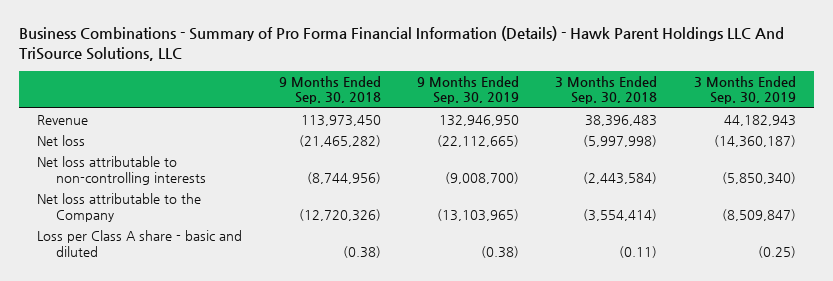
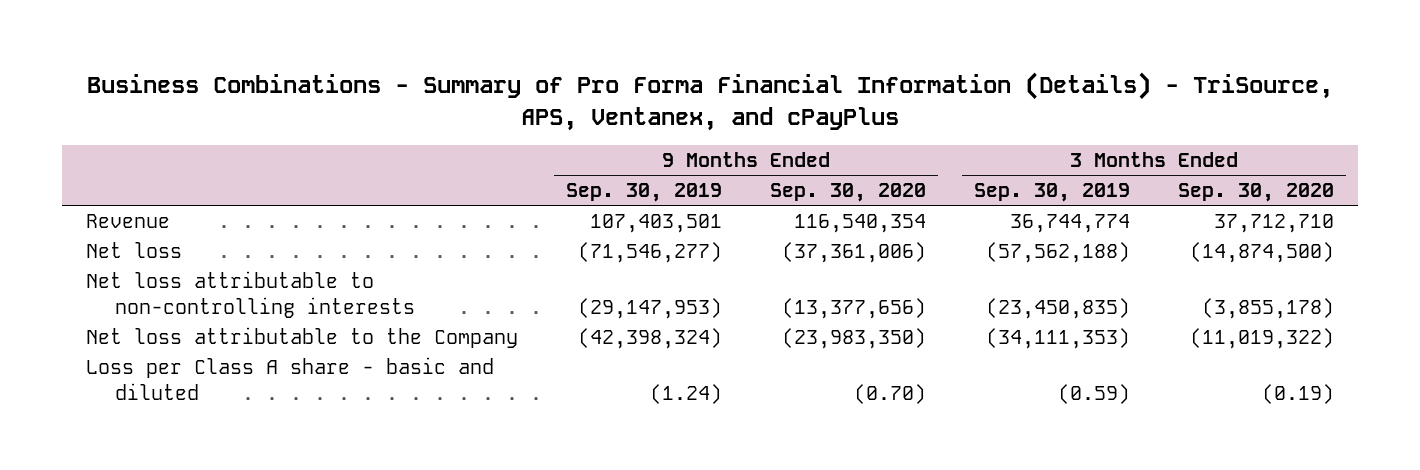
- Business Combinations - Summary of Pro Forma Financial Information (Details) - Hawk Parent Holdings LLC And TriSource Solutions, LLC
+ Business Combinations - Summary of Pro Forma Financial Information (Details) - TriSource, APS, Ventanex, and cPayPlus
- | 9 Months Ended Sep. 30, 2018 | 9 Months Ended Sep. 30, 2019 | 3 Months Ended Sep. 30, 2018 | 3 Months Ended Sep. 30, 2019
+ | 9 Months Ended Sep. 30, 2019 | 9 Months Ended Sep. 30, 2020 | 3 Months Ended Sep. 30, 2019 | 3 Months Ended Sep. 30, 2020
- Revenue | 113,973,450 | 132,946,950 | 38,396,483 | 44,182,943
- Net loss | (21,465,282) | (22,112,665) | (5,997,998) | (14,360,187)
- Net loss attributable to non-controlling interests | (8,744,956) | (9,008,700) | (2,443,584) | (5,850,340)
- Net loss attributable to the Company | (12,720,326) | (13,103,965) | (3,554,414) | (8,509,847)
- Loss per Class A share - basic and diluted | (0.38) | (0.38) | (0.11) | (0.25)
+ Revenue | 107,403,501 | 116,540,354 | 36,744,774 | 37,712,710
+ Net loss | (71,546,277) | (37,361,006) | (57,562,188) | (14,874,500)
+ Net loss attributable to non-controlling interests | (29,147,953) | (13,377,656) | (23,450,835) | (3,855,178)
+ Net loss attributable to the Company | (42,398,324) | (23,983,350) | (34,111,353) | (11,019,322)
+ Loss per Class A share - basic and diluted | (1.24) | (0.70) | (0.59) | (0.19)

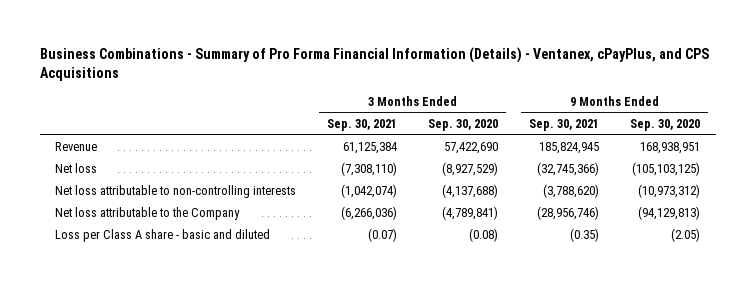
- Business Combinations - Summary of Pro Forma Financial Information (Details) - TriSource, APS, Ventanex, and cPayPlus
+ Business Combinations - Summary of Pro Forma Financial Information (Details) - Ventanex, cPayPlus, and CPS Acquisitions
- | 9 Months Ended Sep. 30, 2019 | 9 Months Ended Sep. 30, 2020 | 3 Months Ended Sep. 30, 2019 | 3 Months Ended Sep. 30, 2020
+ | 3 Months Ended Sep. 30, 2021 | 3 Months Ended Sep. 30, 2020 | 9 Months Ended Sep. 30, 2021 | 9 Months Ended Sep. 30, 2020
- Revenue | 107,403,501 | 116,540,354 | 36,744,774 | 37,712,710
- Net loss | (71,546,277) | (37,361,006) | (57,562,188) | (14,874,500)
- Net loss attributable to non-controlling interests | (29,147,953) | (13,377,656) | (23,450,835) | (3,855,178)
- Net loss attributable to the Company | (42,398,324) | (23,983,350) | (34,111,353) | (11,019,322)
- Loss per Class A share - basic and diluted | (1.24) | (0.70) | (0.59) | (0.19)
+ Revenue | 61,125,384 | 57,422,690 | 185,824,945 | 168,938,951
+ Net loss | (7,308,110) | (8,927,529) | (32,745,366) | (105,103,125)
+ Net loss attributable to non-controlling interests | (1,042,074) | (4,137,688) | (3,788,620) | (10,973,312)
+ Net loss attributable to the Company | (6,266,036) | (4,789,841) | (28,956,746) | (94,129,813)
+ Loss per Class A share - basic and diluted | (0.07) | (0.08) | (0.35) | (2.05)

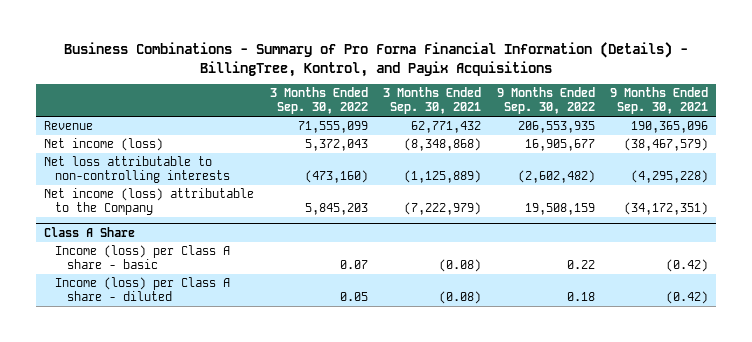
- Business Combinations - Summary of Pro Forma Financial Information (Details) - Ventanex, cPayPlus, and CPS Acquisitions
+ Business Combinations - Summary of Pro Forma Financial Information (Details) - BillingTree, Kontrol, and Payix Acquisitions
- | 3 Months Ended Sep. 30, 2021 | 3 Months Ended Sep. 30, 2020 | 9 Months Ended Sep. 30, 2021 | 9 Months Ended Sep. 30, 2020
+ | 3 Months Ended Sep. 30, 2022 | 3 Months Ended Sep. 30, 2021 | 9 Months Ended Sep. 30, 2022 | 9 Months Ended Sep. 30, 2021
- Revenue | 61,125,384 | 57,422,690 | 185,824,945 | 168,938,951
- Net loss | (7,308,110) | (8,927,529) | (32,745,366) | (105,103,125)
- Net loss attributable to non-controlling interests | (1,042,074) | (4,137,688) | (3,788,620) | (10,973,312)
- Net loss attributable to the Company | (6,266,036) | (4,789,841) | (28,956,746) | (94,129,813)
- Loss per Class A share - basic and diluted | (0.07) | (0.08) | (0.35) | (2.05)
+ Revenue | 71,555,099 | 62,771,432 | 206,553,935 | 190,365,096
+ Net income (loss) | 5,372,043 | (8,348,868) | 16,905,677 | (38,467,579)
+ Net loss attributable to non-controlling interests | (473,160) | (1,125,889) | (2,602,482) | (4,295,228)
+ Net income (loss) attributable to the Company | 5,845,203 | (7,222,979) | 19,508,159 | (34,172,351)
+ Class A Share
+ Income (loss) per Class A share - basic | 0.07 | (0.08) | 0.22 | (0.42)
+ Income (loss) per Class A share - diluted | 0.05 | (0.08) | 0.18 | (0.42)

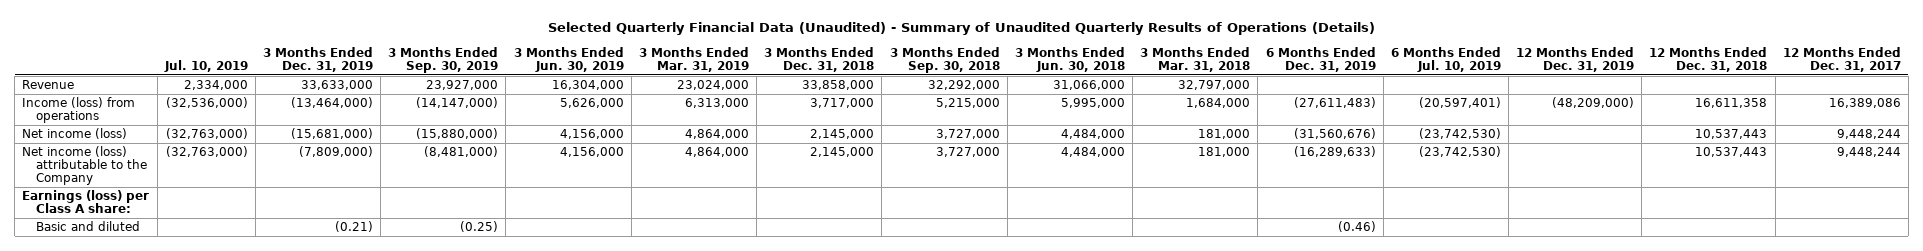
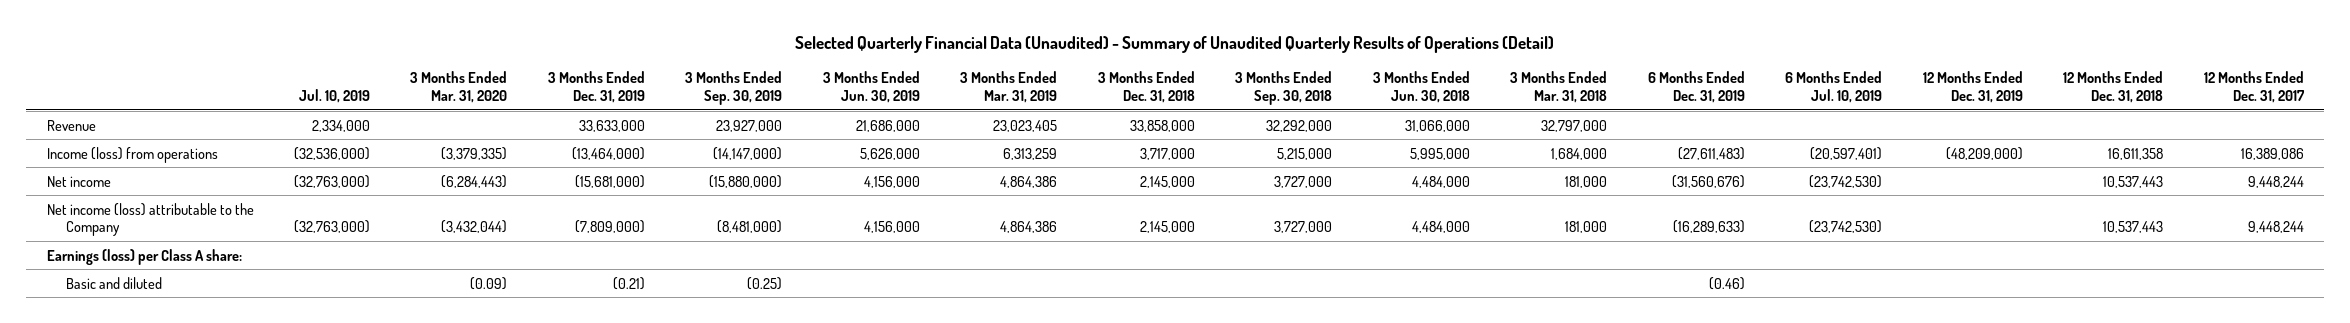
- Selected Quarterly Financial Data (Unaudited) - Summary of Unaudited Quarterly Results of Operations (Details)
+ Selected Quarterly Financial Data (Unaudited) - Summary of Unaudited Quarterly Results of Operations (Detail)
- | Jul. 10, 2019 | 3 Months Ended Dec. 31, 2019 | 3 Months Ended Sep. 30, 2019 | 3 Months Ended Jun. 30, 2019 | 3 Months Ended Mar. 31, 2019 | 3 Months Ended Dec. 31, 2018 | 3 Months Ended Sep. 30, 2018 | 3 Months Ended Jun. 30, 2018 | 3 Months Ended Mar. 31, 2018 | 6 Months Ended Dec. 31, 2019 | 6 Months Ended Jul. 10, 2019 | 12 Months Ended Dec. 31, 2019 | 12 Months Ended Dec. 31, 2018 | 12 Months Ended Dec. 31, 2017
+ | Jul. 10, 2019 | 3 Months Ended Mar. 31, 2020 | 3 Months Ended Dec. 31, 2019 | 3 Months Ended Sep. 30, 2019 | 3 Months Ended Jun. 30, 2019 | 3 Months Ended Mar. 31, 2019 | 3 Months Ended Dec. 31, 2018 | 3 Months Ended Sep. 30, 2018 | 3 Months Ended Jun. 30, 2018 | 3 Months Ended Mar. 31, 2018 | 6 Months Ended Dec. 31, 2019 | 6 Months Ended Jul. 10, 2019 | 12 Months Ended Dec. 31, 2019 | 12 Months Ended Dec. 31, 2018 | 12 Months Ended Dec. 31, 2017
- Revenue | 2,334,000 | 33,633,000 | 23,927,000 | 16,304,000 | 23,024,000 | 33,858,000 | 32,292,000 | 31,066,000 | 32,797,000 | | | | |
- Income (loss) from operations | (32,536,000) | (13,464,000) | (14,147,000) | 5,626,000 | 6,313,000 | 3,717,000 | 5,215,000 | 5,995,000 | 1,684,000 | (27,611,483) | (20,597,401) | (48,209,000) | 16,611,358 | 16,389,086
- Net income (loss) | (32,763,000) | (15,681,000) | (15,880,000) | 4,156,000 | 4,864,000 | 2,145,000 | 3,727,000 | 4,484,000 | 181,000 | (31,560,676) | (23,742,530) | | 10,537,443 | 9,448,244
- Net income (loss) attributable to the Company | (32,763,000) | (7,809,000) | (8,481,000) | 4,156,000 | 4,864,000 | 2,145,000 | 3,727,000 | 4,484,000 | 181,000 | (16,289,633) | (23,742,530) | | 10,537,443 | 9,448,244
+ Revenue | 2,334,000 | | 33,633,000 | 23,927,000 | 21,686,000 | 23,023,405 | 33,858,000 | 32,292,000 | 31,066,000 | 32,797,000 | | | | |
+ Income (loss) from operations | (32,536,000) | (3,379,335) | (13,464,000) | (14,147,000) | 5,626,000 | 6,313,259 | 3,717,000 | 5,215,000 | 5,995,000 | 1,684,000 | (27,611,483) | (20,597,401) | (48,209,000) | 16,611,358 | 16,389,086
+ Net income | (32,763,000) | (6,284,443) | (15,681,000) | (15,880,000) | 4,156,000 | 4,864,386 | 2,145,000 | 3,727,000 | 4,484,000 | 181,000 | (31,560,676) | (23,742,530) | | 10,537,443 | 9,448,244
+ Net income (loss) attributable to the Company | (32,763,000) | (3,432,044) | (7,809,000) | (8,481,000) | 4,156,000 | 4,864,386 | 2,145,000 | 3,727,000 | 4,484,000 | 181,000 | (16,289,633) | (23,742,530) | | 10,537,443 | 9,448,244

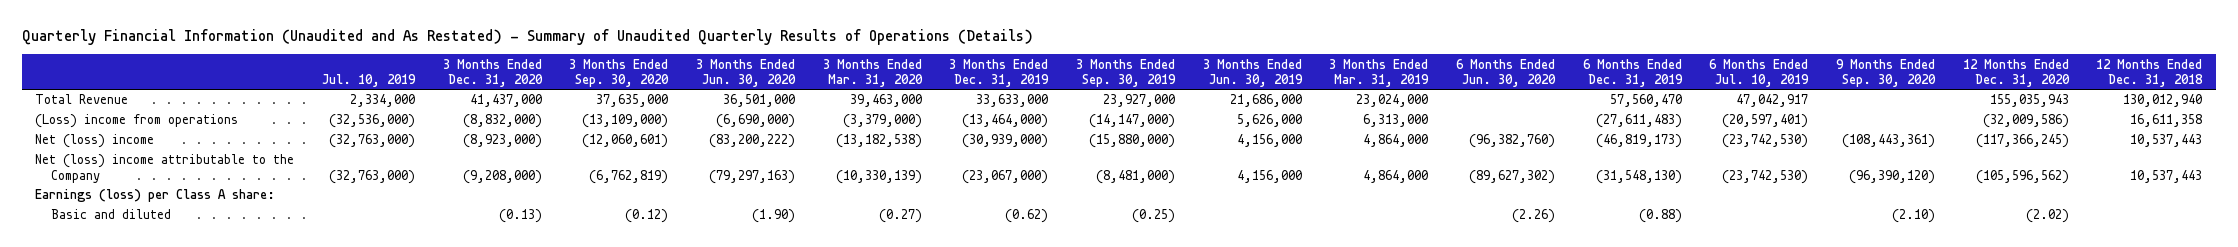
- Selected Quarterly Financial Data (Unaudited) - Summary of Unaudited Quarterly Results of Operations (Detail)
+ Quarterly Financial Information (Unaudited and As Restated) - Summary of Unaudited Quarterly Results of Operations (Details)
- | Jul. 10, 2019 | 3 Months Ended Mar. 31, 2020 | 3 Months Ended Dec. 31, 2019 | 3 Months Ended Sep. 30, 2019 | 3 Months Ended Jun. 30, 2019 | 3 Months Ended Mar. 31, 2019 | 3 Months Ended Dec. 31, 2018 | 3 Months Ended Sep. 30, 2018 | 3 Months Ended Jun. 30, 2018 | 3 Months Ended Mar. 31, 2018 | 6 Months Ended Dec. 31, 2019 | 6 Months Ended Jul. 10, 2019 | 12 Months Ended Dec. 31, 2019 | 12 Months Ended Dec. 31, 2018 | 12 Months Ended Dec. 31, 2017
+ | Jul. 10, 2019 | 3 Months Ended Dec. 31, 2020 | 3 Months Ended Sep. 30, 2020 | 3 Months Ended Jun. 30, 2020 | 3 Months Ended Mar. 31, 2020 | 3 Months Ended Dec. 31, 2019 | 3 Months Ended Sep. 30, 2019 | 3 Months Ended Jun. 30, 2019 | 3 Months Ended Mar. 31, 2019 | 6 Months Ended Jun. 30, 2020 | 6 Months Ended Dec. 31, 2019 | 6 Months Ended Jul. 10, 2019 | 9 Months Ended Sep. 30, 2020 | 12 Months Ended Dec. 31, 2020 | 12 Months Ended Dec. 31, 2018
- Revenue | 2,334,000 | | 33,633,000 | 23,927,000 | 21,686,000 | 23,023,405 | 33,858,000 | 32,292,000 | 31,066,000 | 32,797,000 | | | | |
- Income (loss) from operations | (32,536,000) | (3,379,335) | (13,464,000) | (14,147,000) | 5,626,000 | 6,313,259 | 3,717,000 | 5,215,000 | 5,995,000 | 1,684,000 | (27,611,483) | (20,597,401) | (48,209,000) | 16,611,358 | 16,389,086
- Net income | (32,763,000) | (6,284,443) | (15,681,000) | (15,880,000) | 4,156,000 | 4,864,386 | 2,145,000 | 3,727,000 | 4,484,000 | 181,000 | (31,560,676) | (23,742,530) | | 10,537,443 | 9,448,244
- Net income (loss) attributable to the Company | (32,763,000) | (3,432,044) | (7,809,000) | (8,481,000) | 4,156,000 | 4,864,386 | 2,145,000 | 3,727,000 | 4,484,000 | 181,000 | (16,289,633) | (23,742,530) | | 10,537,443 | 9,448,244
+ Total Revenue | 2,334,000 | 41,437,000 | 37,635,000 | 36,501,000 | 39,463,000 | 33,633,000 | 23,927,000 | 21,686,000 | 23,024,000 | | 57,560,470 | 47,042,917 | | 155,035,943 | 130,012,940
+ (Loss) income from operations | (32,536,000) | (8,832,000) | (13,109,000) | (6,690,000) | (3,379,000) | (13,464,000) | (14,147,000) | 5,626,000 | 6,313,000 | | (27,611,483) | (20,597,401) | | (32,009,586) | 16,611,358
+ Net (loss) income | (32,763,000) | (8,923,000) | (12,060,601) | (83,200,222) | (13,182,538) | (30,939,000) | (15,880,000) | 4,156,000 | 4,864,000 | (96,382,760) | (46,819,173) | (23,742,530) | (108,443,361) | (117,366,245) | 10,537,443
+ Net (loss) income attributable to the Company | (32,763,000) | (9,208,000) | (6,762,819) | (79,297,163) | (10,330,139) | (23,067,000) | (8,481,000) | 4,156,000 | 4,864,000 | (89,627,302) | (31,548,130) | (23,742,530) | (96,390,120) | (105,596,562) | 10,537,443
- Basic and diluted | | (0.09) | (0.21) | (0.25) | | | | | | | (0.46) | | | |
+ Basic and diluted | | (0.13) | (0.12) | (1.90) | (0.27) | (0.62) | (0.25) | | | (2.26) | (0.88) | | (2.10) | (2.02) |

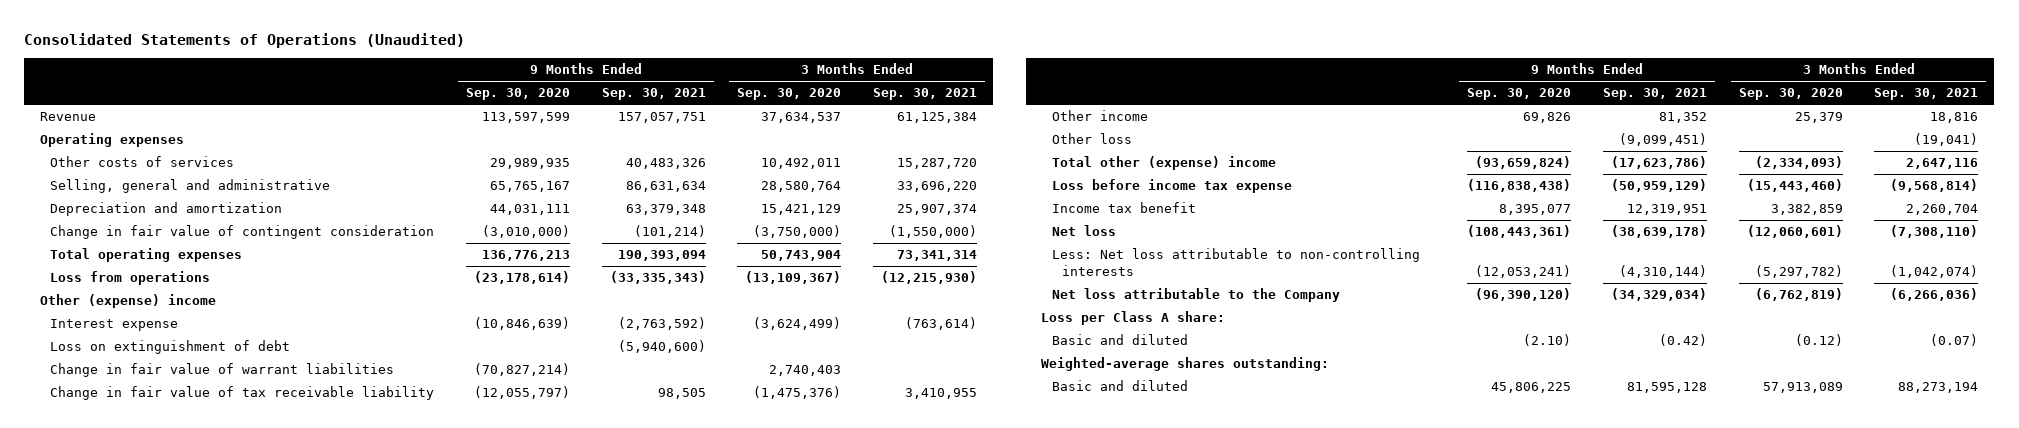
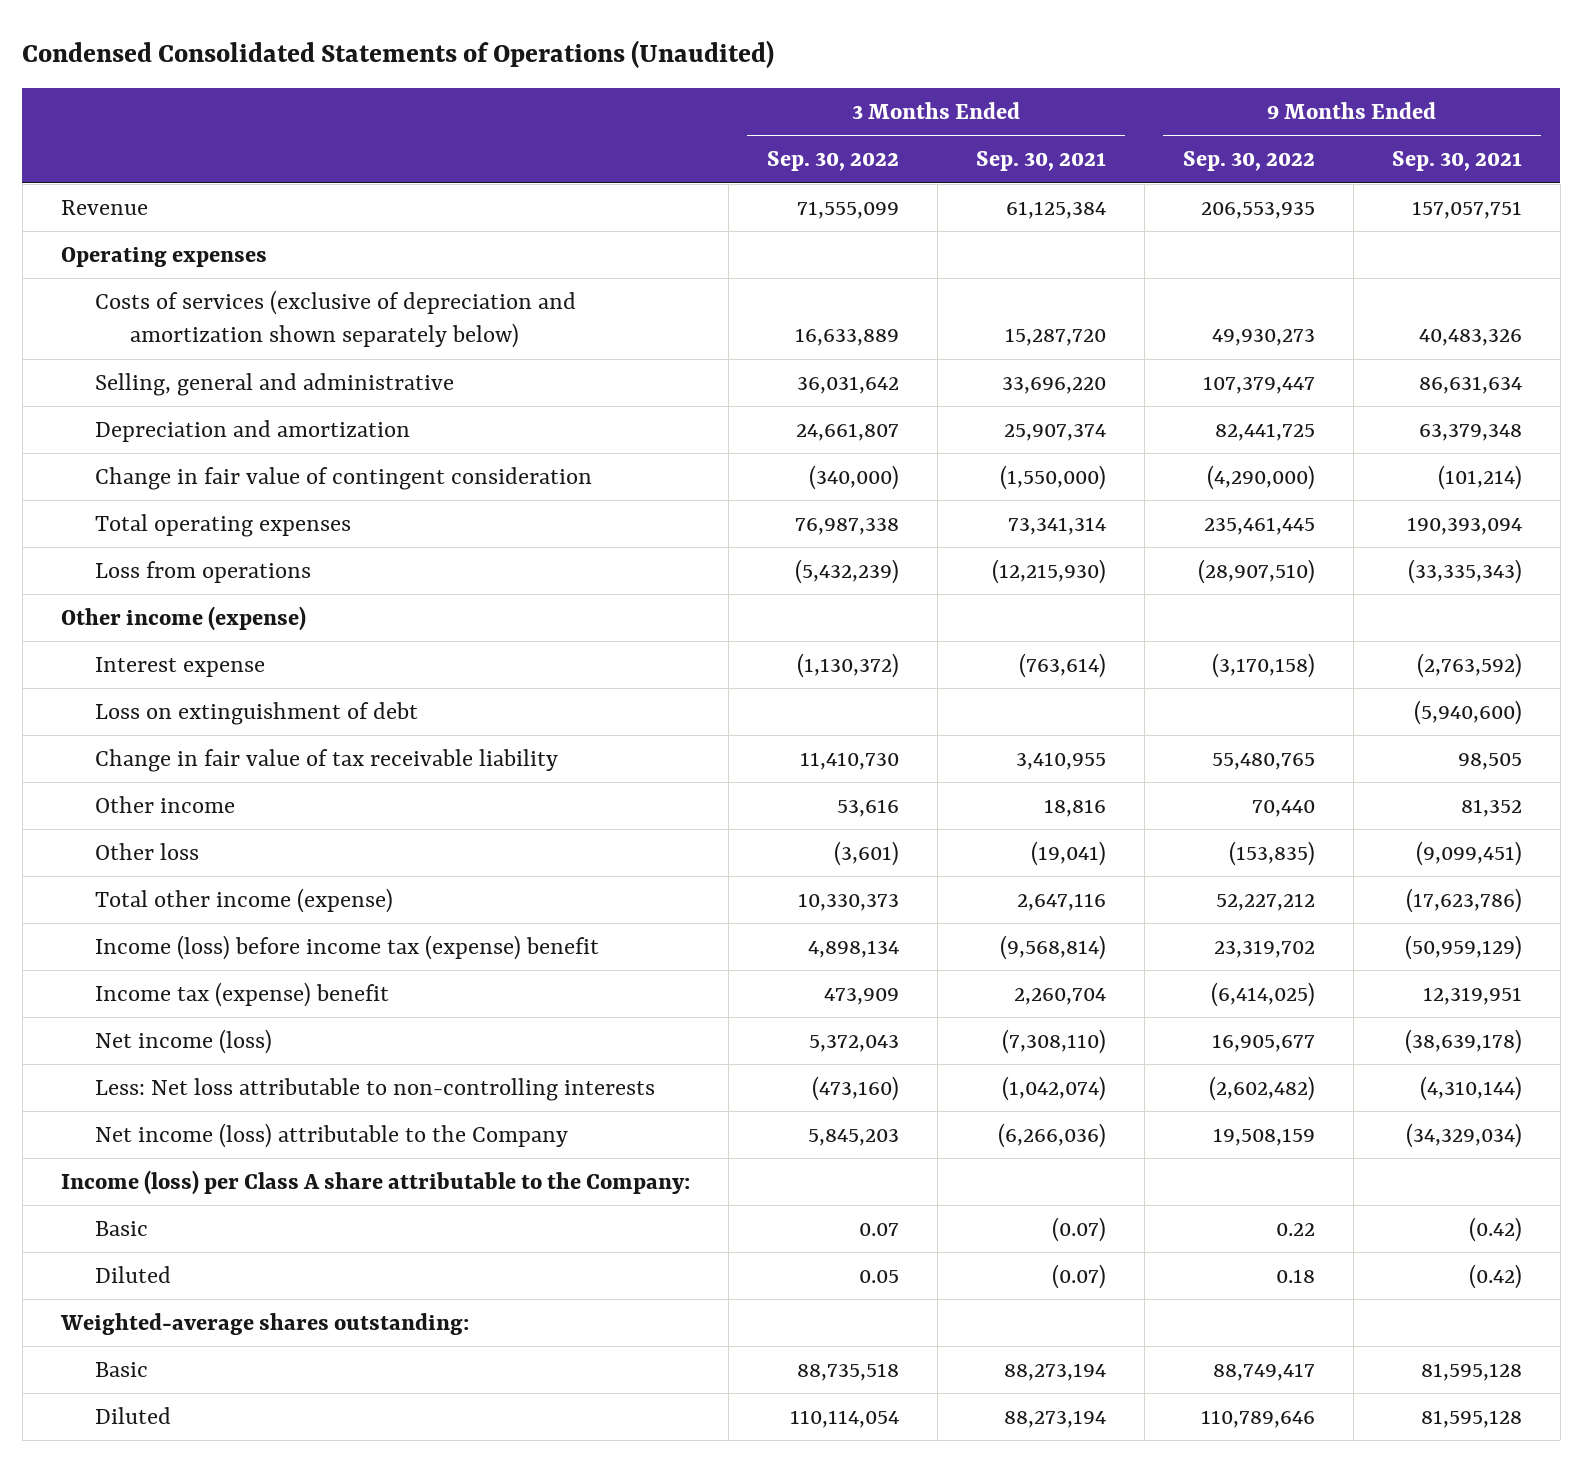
- Consolidated Statements of Operations (Unaudited)
+ Condensed Consolidated Statements of Operations (Unaudited)
- | 9 Months Ended Sep. 30, 2020 | 9 Months Ended Sep. 30, 2021 | 3 Months Ended Sep. 30, 2020 | 3 Months Ended Sep. 30, 2021
+ | 3 Months Ended Sep. 30, 2022 | 3 Months Ended Sep. 30, 2021 | 9 Months Ended Sep. 30, 2022 | 9 Months Ended Sep. 30, 2021
- Other costs of services | 29,989,935 | 40,483,326 | 10,492,011 | 15,287,720
+ Costs of services (exclusive of depreciation and amortization shown separately below) | 16,633,889 | 15,287,720 | 49,930,273 | 40,483,326
- Other (expense) income
+ Other income (expense)
- Change in fair value of warrant liabilities | (70,827,214) | | 2,740,403 |
- Total other (expense) income | (93,659,824) | (17,623,786) | (2,334,093) | 2,647,116
- Loss before income tax expense | (116,838,438) | (50,959,129) | (15,443,460) | (9,568,814)
- Income tax benefit | 8,395,077 | 12,319,951 | 3,382,859 | 2,260,704
- Net loss | (108,443,361) | (38,639,178) | (12,060,601) | (7,308,110)
+ Total other income (expense) | 10,330,373 | 2,647,116 | 52,227,212 | (17,623,786)
+ Income (loss) before income tax (expense) benefit | 4,898,134 | (9,568,814) | 23,319,702 | (50,959,129)
+ Income tax (expense) benefit | 473,909 | 2,260,704 | (6,414,025) | 12,319,951
+ Net income (loss) | 5,372,043 | (7,308,110) | 16,905,677 | (38,639,178)
- Net loss attributable to the Company | (96,390,120) | (34,329,034) | (6,762,819) | (6,266,036)
- Loss per Class A share:
- Basic and diluted | (2.10) | (0.42) | (0.12) | (0.07)
+ Net income (loss) attributable to the Company | 5,845,203 | (6,266,036) | 19,508,159 | (34,329,034)
+ Income (loss) per Class A share attributable to the Company:
+ Basic | 0.07 | (0.07) | 0.22 | (0.42)
+ Diluted | 0.05 | (0.07) | 0.18 | (0.42)
- Basic and diluted | 45,806,225 | 81,595,128 | 57,913,089 | 88,273,194
+ Basic | 88,735,518 | 88,273,194 | 88,749,417 | 81,595,128
+ Diluted | 110,114,054 | 88,273,194 | 110,789,646 | 81,595,128

